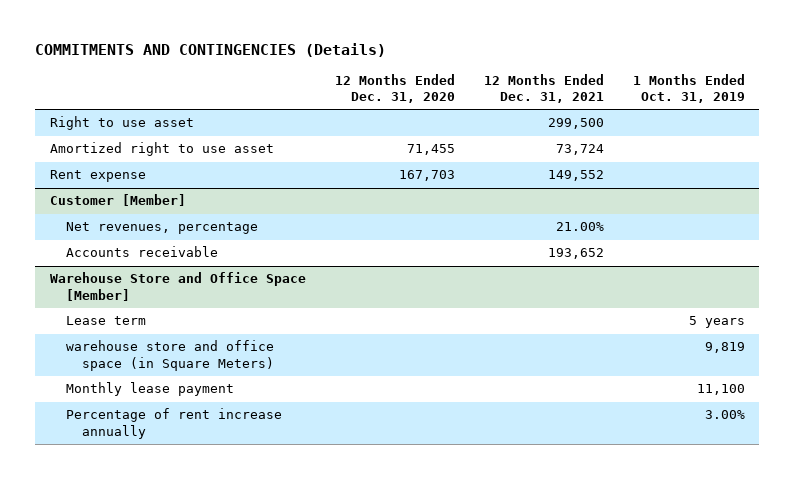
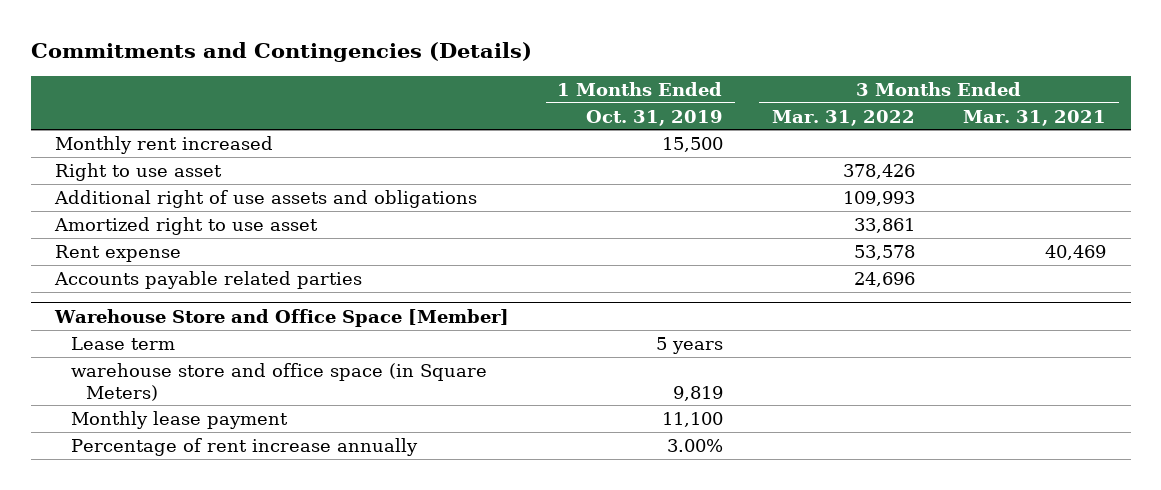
- COMMITMENTS AND CONTINGENCIES (Details)
+ Commitments and Contingencies (Details)
- | 12 Months Ended Dec. 31, 2020 | 12 Months Ended Dec. 31, 2021 | 1 Months Ended Oct. 31, 2019
+ | 1 Months Ended Oct. 31, 2019 | 3 Months Ended Mar. 31, 2022 | 3 Months Ended Mar. 31, 2021
+ Monthly rent increased | 15,500 | |
+ Additional right of use assets and obligations | | 109,993 |
- Customer [Member]
- Net revenues, percentage | | 21.00% |
- Accounts receivable | | 193,652 |
+ Accounts payable related parties | | 24,696 |

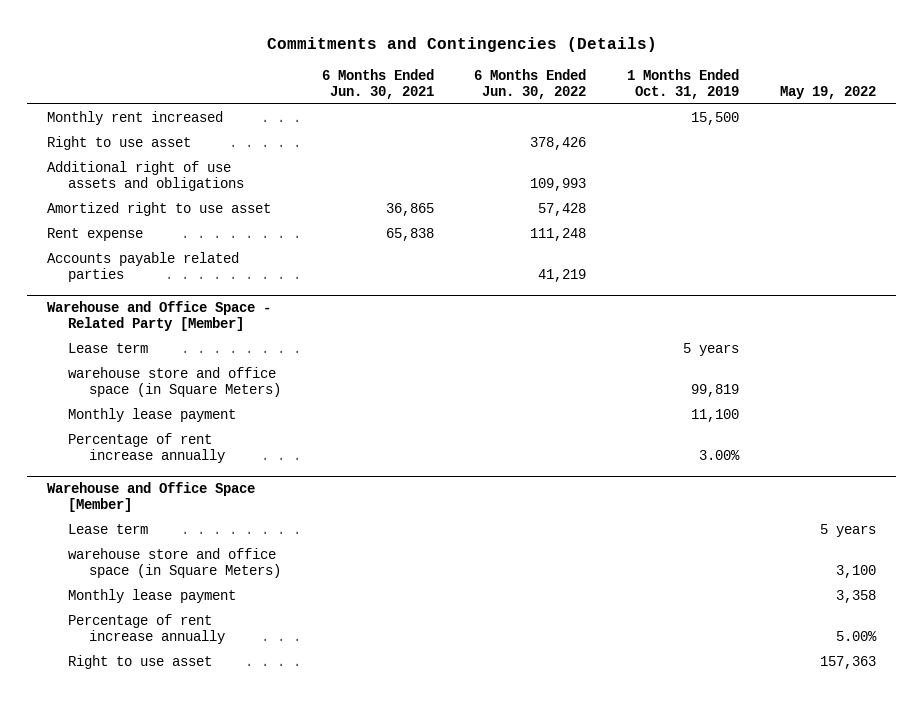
- | 1 Months Ended Oct. 31, 2019 | 3 Months Ended Mar. 31, 2022 | 3 Months Ended Mar. 31, 2021
+ | 6 Months Ended Jun. 30, 2021 | 6 Months Ended Jun. 30, 2022 | 1 Months Ended Oct. 31, 2019 | May 19, 2022
- Warehouse Store and Office Space [Member]
+ Warehouse and Office Space - Related Party [Member]
- warehouse store and office space (in Square Meters) | 9,819 | |
+ warehouse store and office space (in Square Meters) | | | 99,819 |
+ Warehouse and Office Space [Member]
+ Lease term | | | | 5 years
+ warehouse store and office space (in Square Meters) | | | | 3,100
+ Monthly lease payment | | | | 3,358
+ Percentage of rent increase annually | | | | 5.00%
+ Right to use asset | | | | 157,363

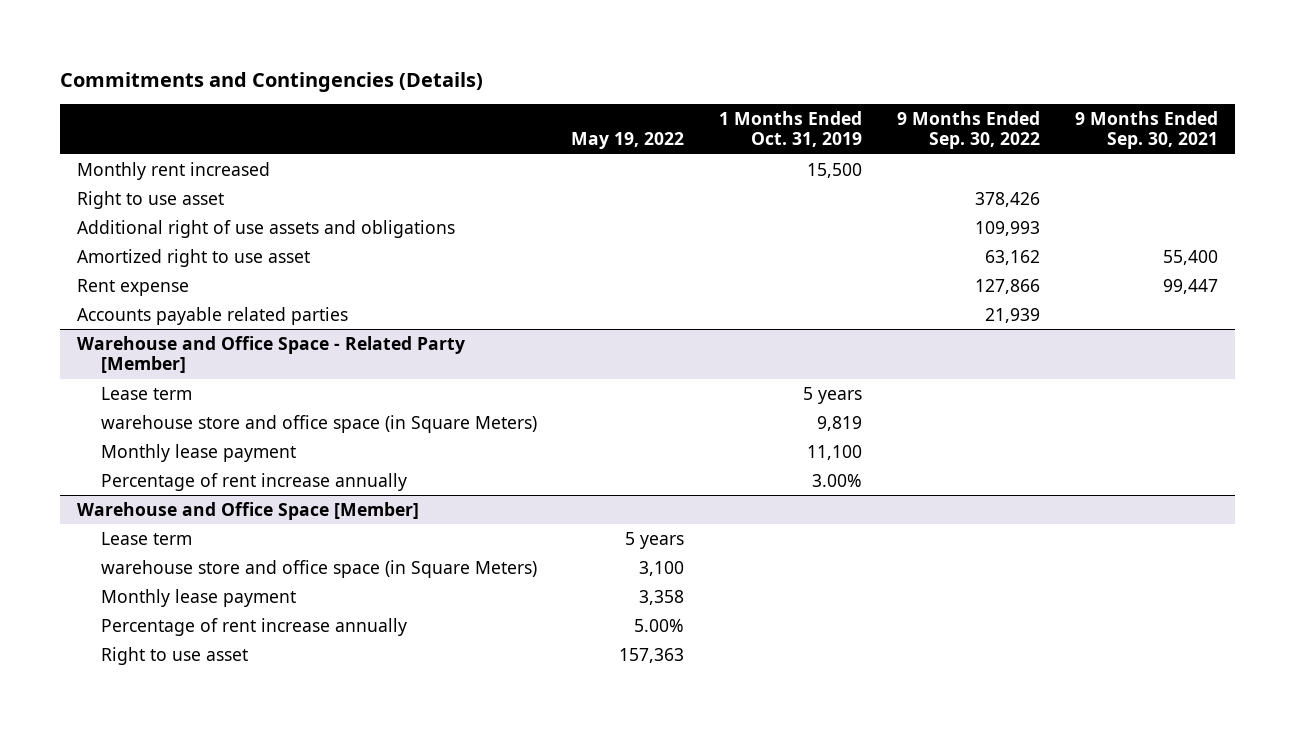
- | 6 Months Ended Jun. 30, 2021 | 6 Months Ended Jun. 30, 2022 | 1 Months Ended Oct. 31, 2019 | May 19, 2022
+ | May 19, 2022 | 1 Months Ended Oct. 31, 2019 | 9 Months Ended Sep. 30, 2022 | 9 Months Ended Sep. 30, 2021
@ Warehouse and Office Space - Related Party [Member]
- warehouse store and office space (in Square Meters) | | | 99,819 |
+ warehouse store and office space (in Square Meters) | | 9,819 | |

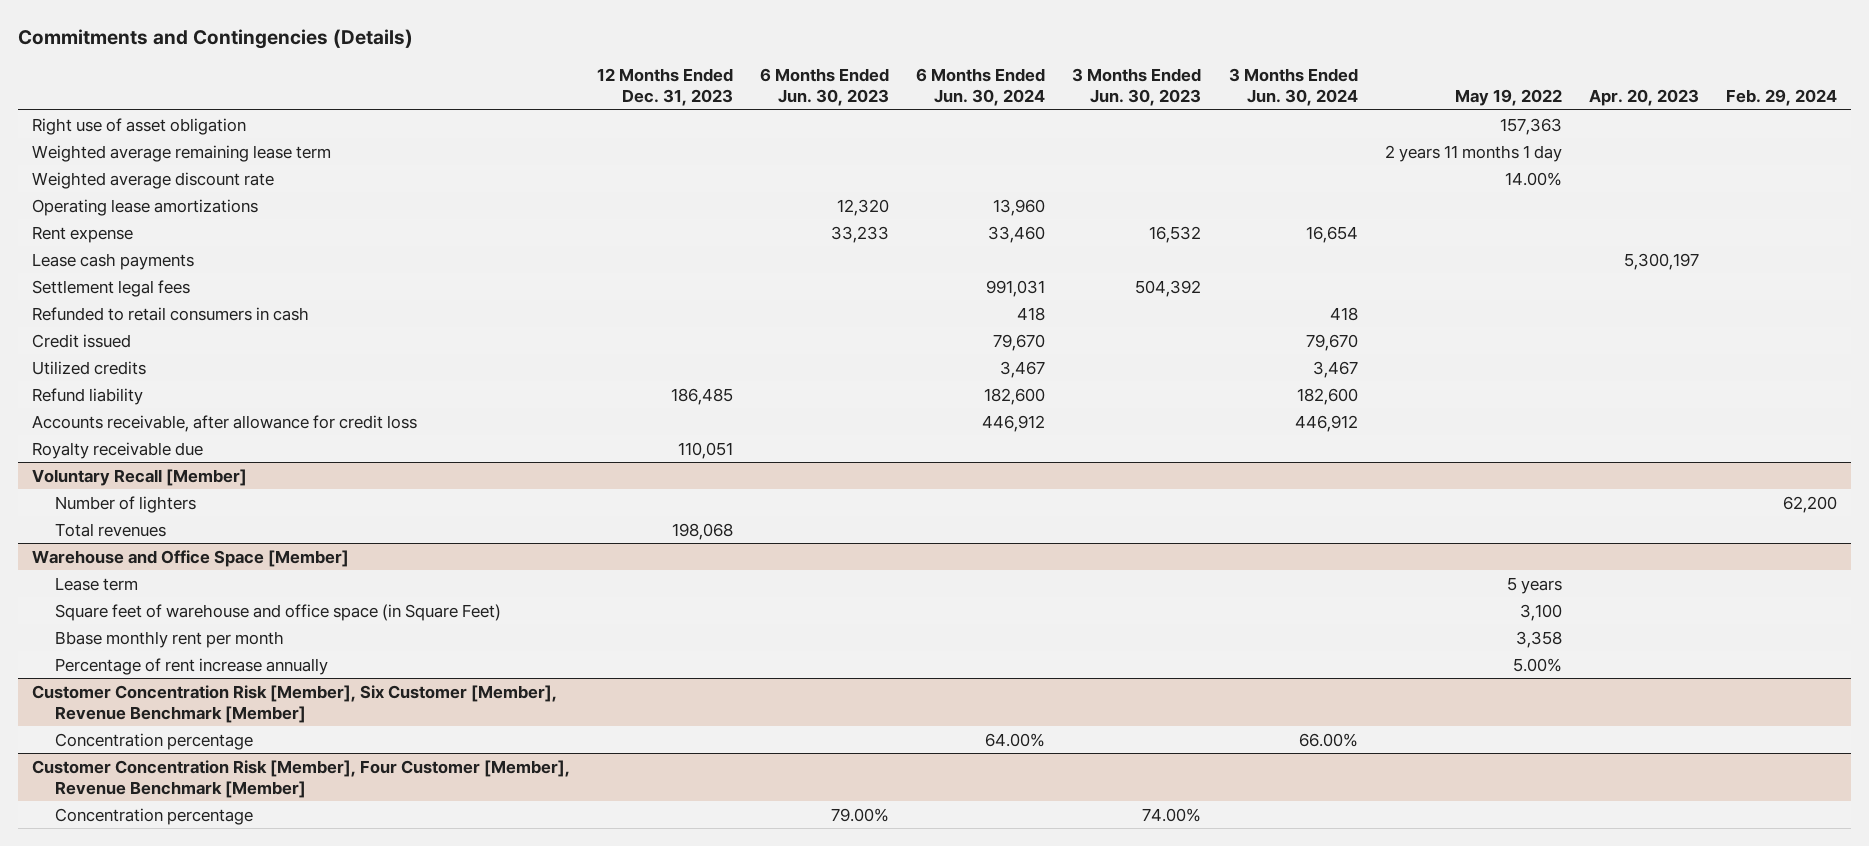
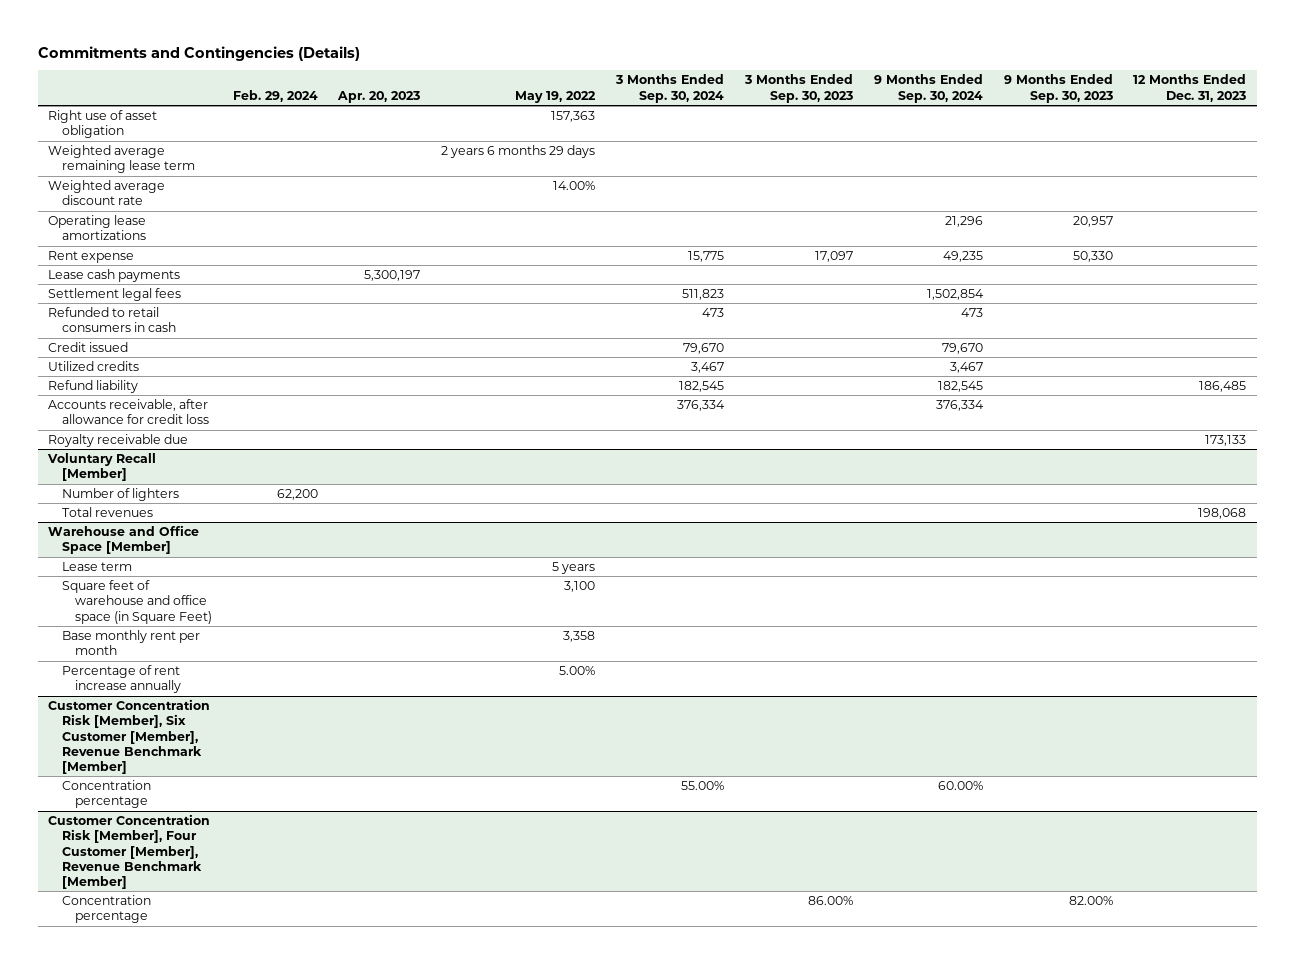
- | 12 Months Ended Dec. 31, 2023 | 6 Months Ended Jun. 30, 2023 | 6 Months Ended Jun. 30, 2024 | 3 Months Ended Jun. 30, 2023 | 3 Months Ended Jun. 30, 2024 | May 19, 2022 | Apr. 20, 2023 | Feb. 29, 2024
+ | Feb. 29, 2024 | Apr. 20, 2023 | May 19, 2022 | 3 Months Ended Sep. 30, 2024 | 3 Months Ended Sep. 30, 2023 | 9 Months Ended Sep. 30, 2024 | 9 Months Ended Sep. 30, 2023 | 12 Months Ended Dec. 31, 2023
- Weighted average remaining lease term | | | | | | 2 years 11 months 1 day | |
+ Weighted average remaining lease term | | | 2 years 6 months 29 days | | | | |
- Royalty receivable due | 110,051 | | | | | | |
+ Royalty receivable due | | | | | | | | 173,133
@ Warehouse and Office Space [Member]
- Bbase monthly rent per month | | | | | | 3,358 | |
+ Base monthly rent per month | | | 3,358 | | | | |

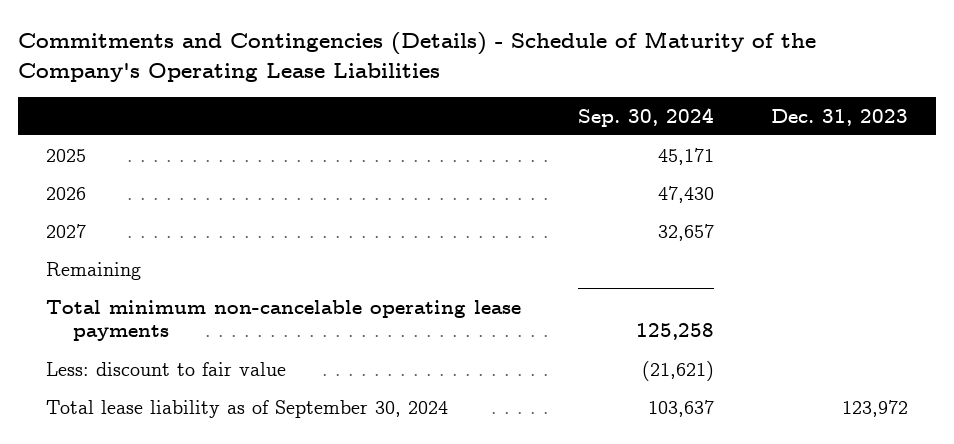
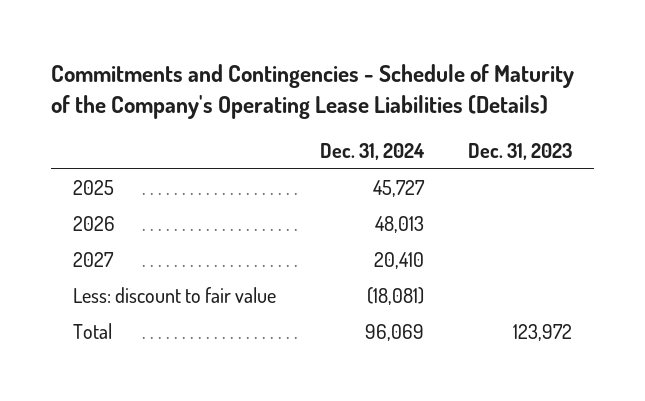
- Commitments and Contingencies (Details) - Schedule of Maturity of the Company's Operating Lease Liabilities
+ Commitments and Contingencies - Schedule of Maturity of the Company's Operating Lease Liabilities (Details)
- | Sep. 30, 2024 | Dec. 31, 2023
+ | Dec. 31, 2024 | Dec. 31, 2023
- Remaining
- Total minimum non-cancelable operating lease payments | 125,258 |
- Total lease liability as of September 30, 2024 | 103,637 | 123,972
+ Total | 96,069 | 123,972

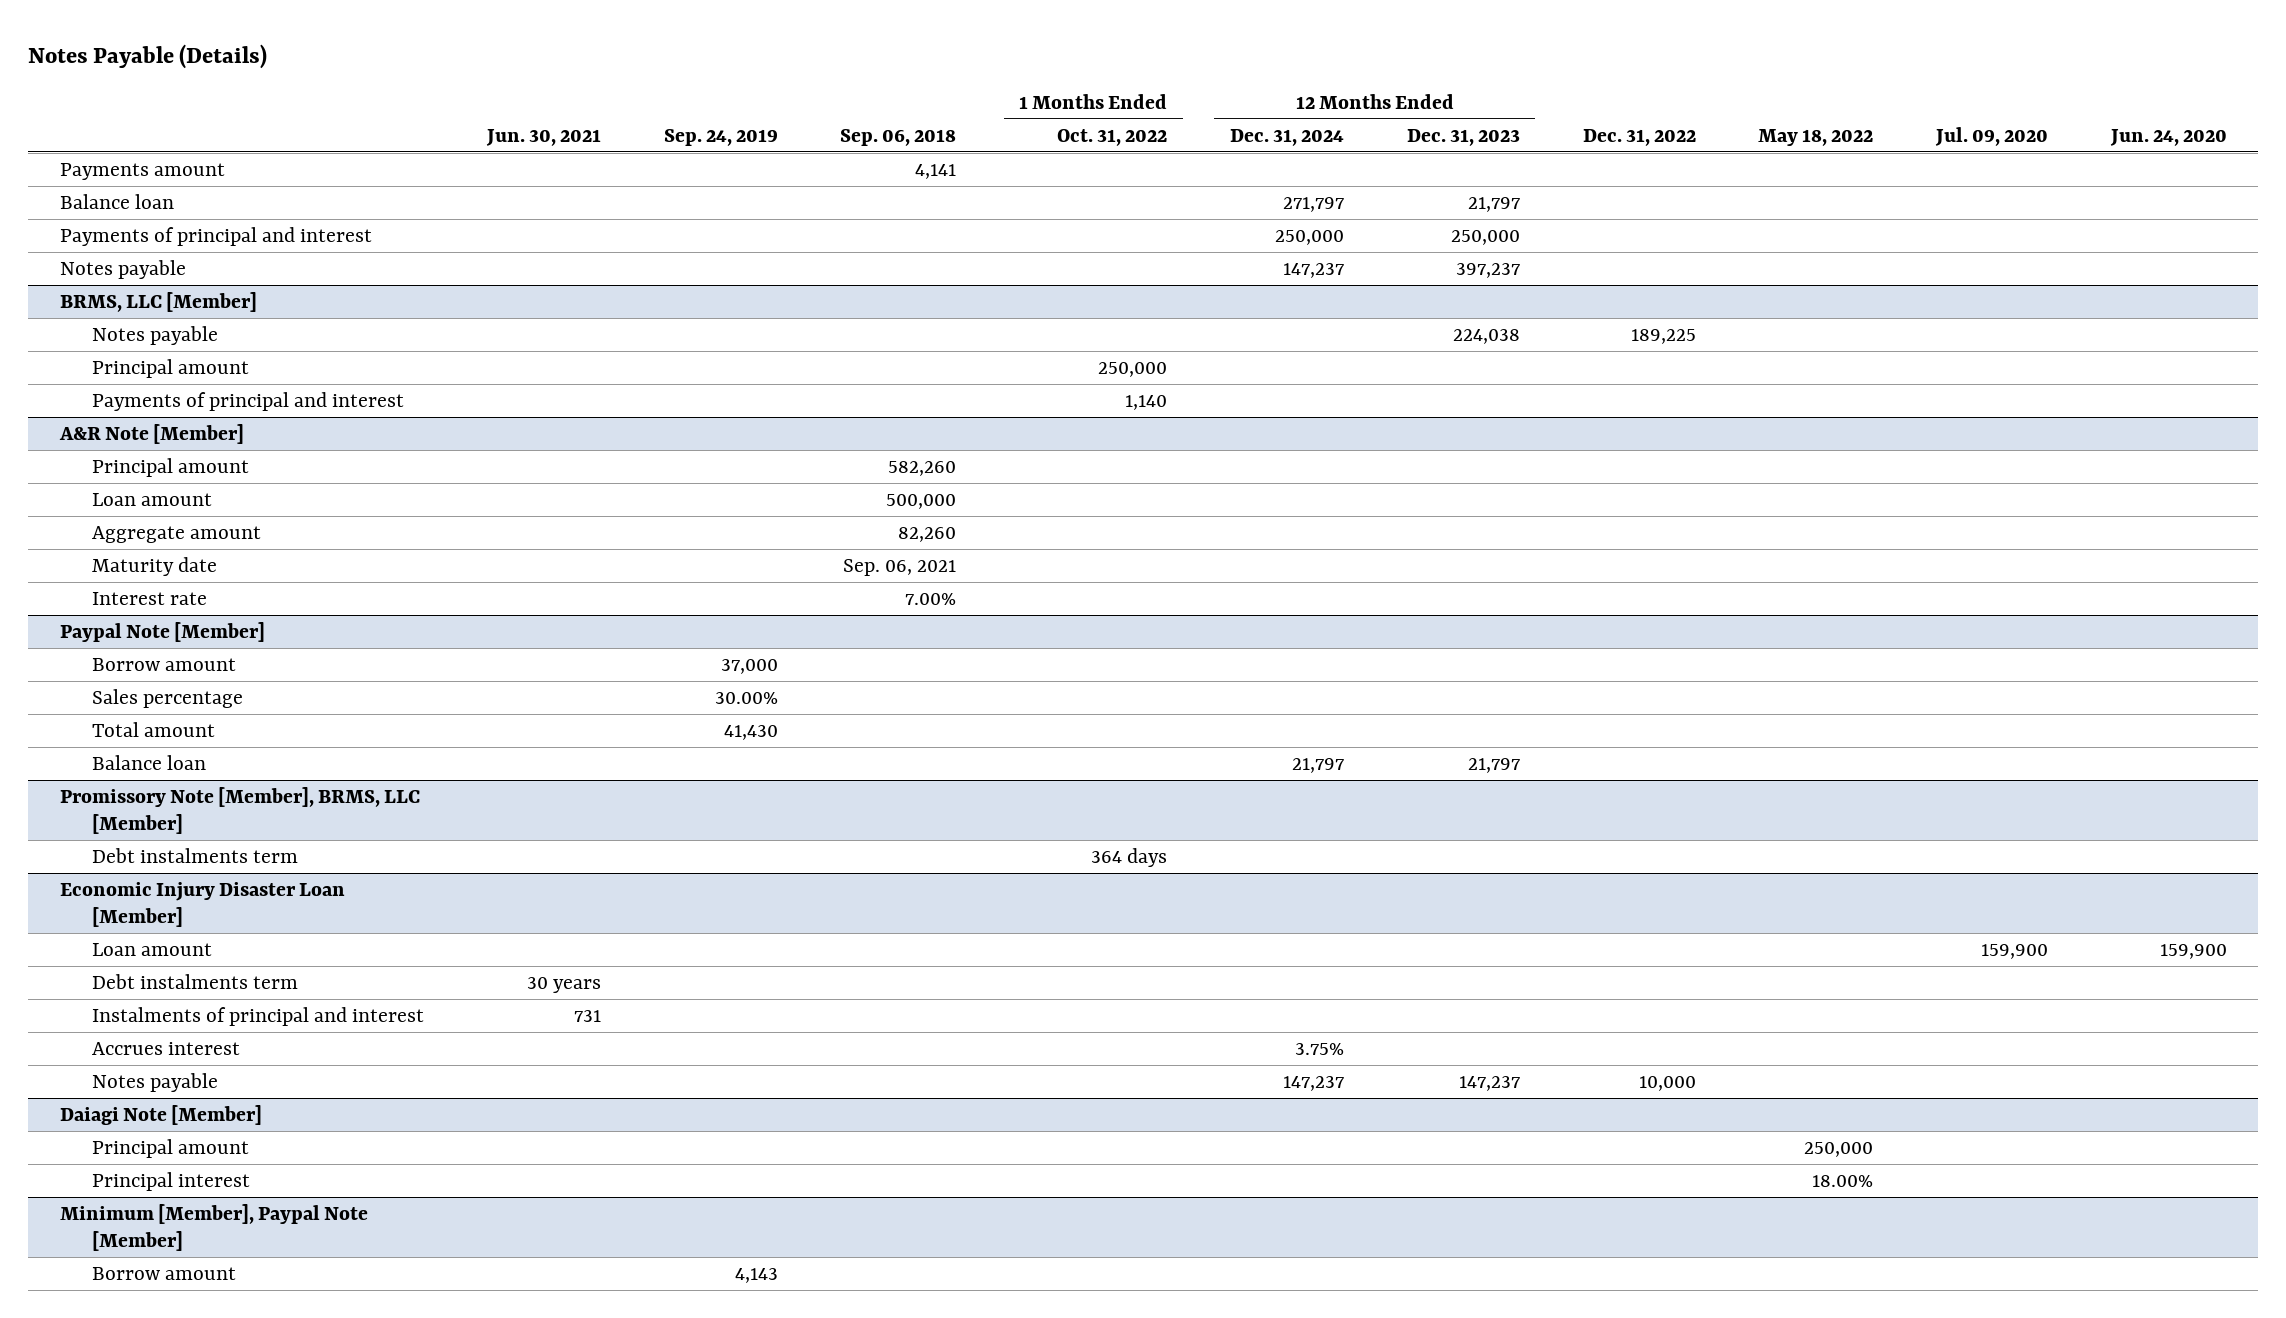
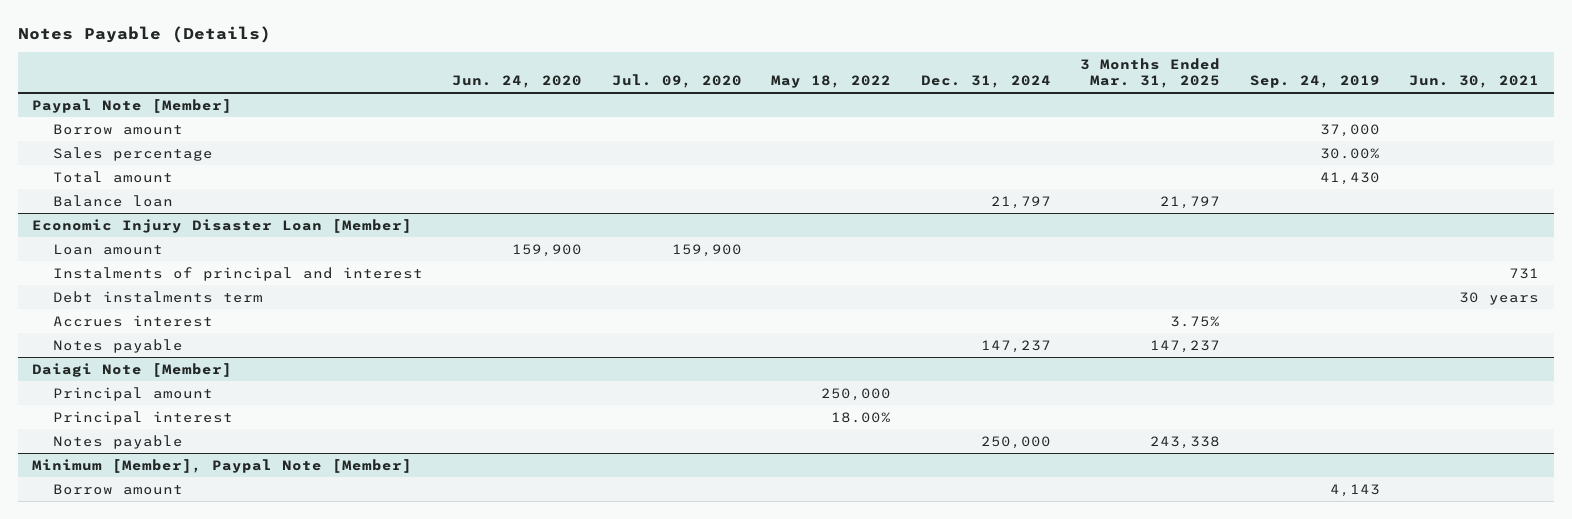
- | Jun. 30, 2021 | Sep. 24, 2019 | Sep. 06, 2018 | 1 Months Ended Oct. 31, 2022 | 12 Months Ended Dec. 31, 2024 | 12 Months Ended Dec. 31, 2023 | Dec. 31, 2022 | May 18, 2022 | Jul. 09, 2020 | Jun. 24, 2020
+ | Jun. 24, 2020 | Jul. 09, 2020 | May 18, 2022 | Dec. 31, 2024 | 3 Months Ended Mar. 31, 2025 | Sep. 24, 2019 | Jun. 30, 2021
- Payments amount | | | 4,141 | | | | | | |
- Balance loan | | | | | 271,797 | 21,797 | | | |
- Payments of principal and interest | | | | | 250,000 | 250,000 | | | |
- Notes payable | | | | | 147,237 | 397,237 | | | |
- BRMS, LLC [Member]
- Notes payable | | | | | | 224,038 | 189,225 | | |
- Principal amount | | | | 250,000 | | | | | |
- Payments of principal and interest | | | | 1,140 | | | | | |
- A&R Note [Member]
- Principal amount | | | 582,260 | | | | | | |
- Loan amount | | | 500,000 | | | | | | |
- Aggregate amount | | | 82,260 | | | | | | |
- Maturity date | | | Sep. 06, 2021 | | | | | | |
- Interest rate | | | 7.00% | | | | | | |
- Promissory Note [Member], BRMS, LLC [Member]
- Debt instalments term | | | | 364 days | | | | | |
@ Economic Injury Disaster Loan [Member]
moved down: Debt instalments term | | | | | | | 30 years
@ Daiagi Note [Member]
+ Notes payable | | | | 250,000 | 243,338 | |

